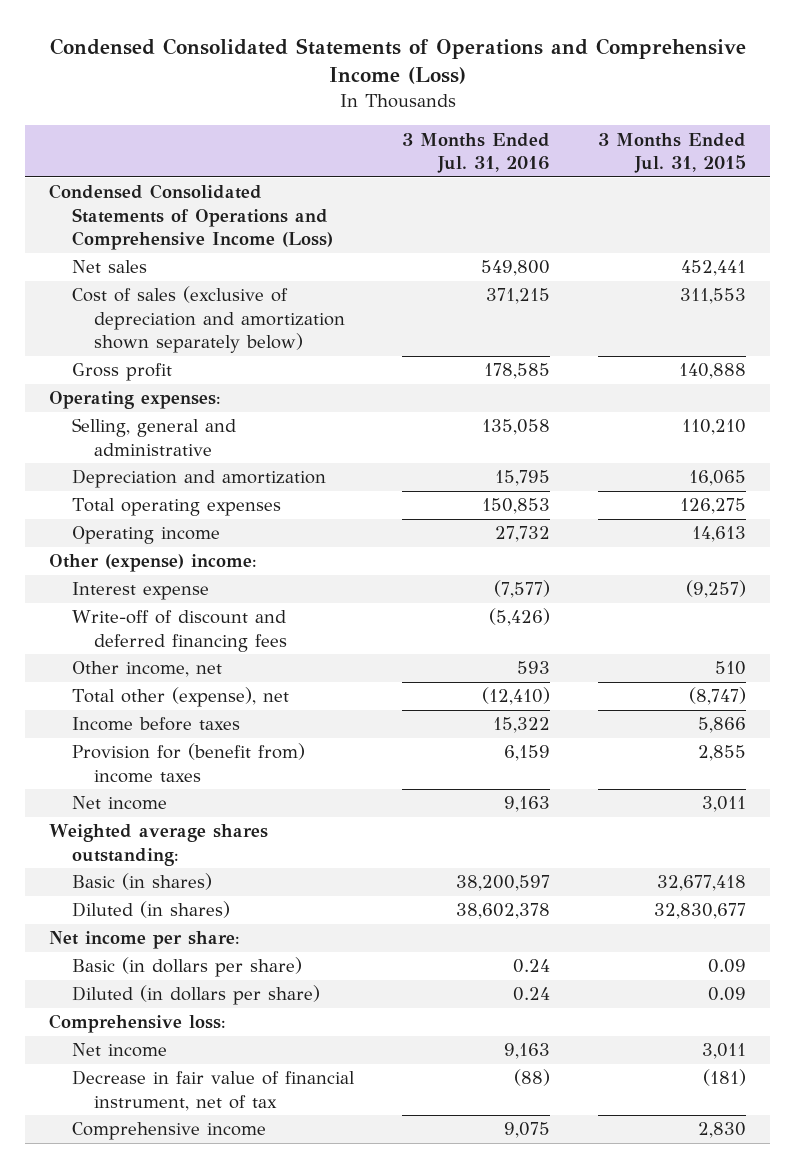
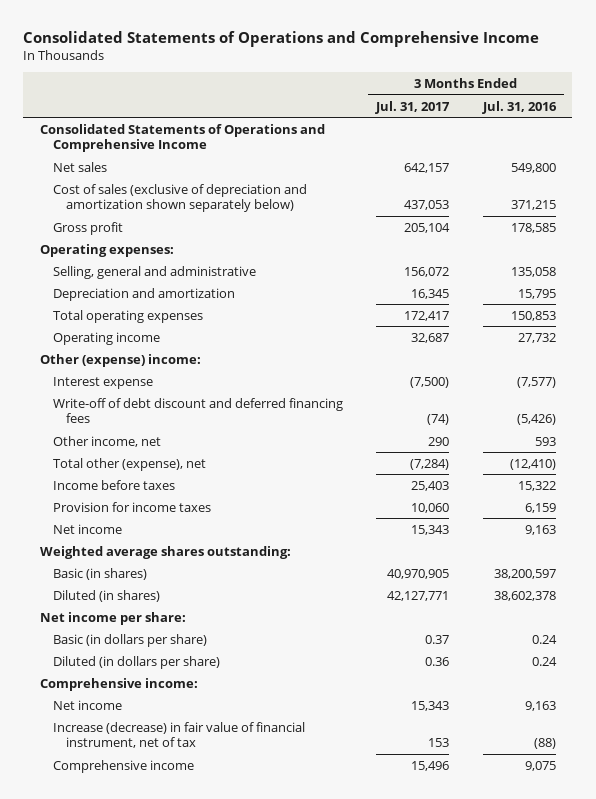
- Condensed Consolidated Statements of Operations and Comprehensive Income (Loss)
+ Consolidated Statements of Operations and Comprehensive Income
- | 3 Months Ended Jul. 31, 2016 | 3 Months Ended Jul. 31, 2015
+ | 3 Months Ended Jul. 31, 2017 | 3 Months Ended Jul. 31, 2016
- Condensed Consolidated Statements of Operations and Comprehensive Income (Loss)
+ Consolidated Statements of Operations and Comprehensive Income
- Write-off of discount and deferred financing fees | (5,426) |
+ Write-off of debt discount and deferred financing fees | (74) | (5,426)
- Provision for (benefit from) income taxes | 6,159 | 2,855
+ Provision for income taxes | 10,060 | 6,159
- Comprehensive loss:
+ Comprehensive income:
- Decrease in fair value of financial instrument, net of tax | (88) | (181)
+ Increase (decrease) in fair value of financial instrument, net of tax | 153 | (88)

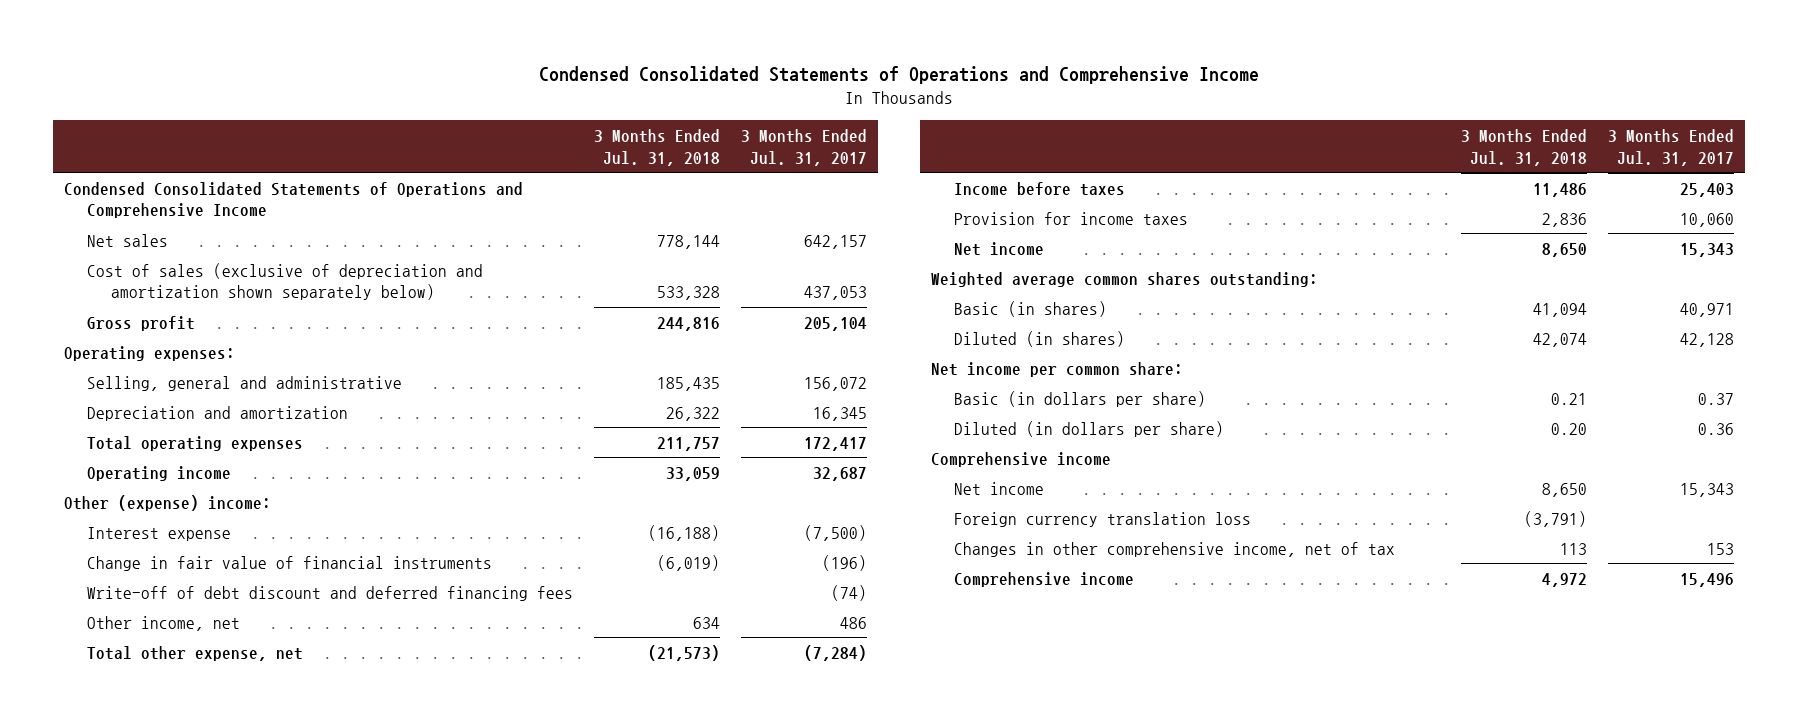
- Consolidated Statements of Operations and Comprehensive Income
+ Condensed Consolidated Statements of Operations and Comprehensive Income
- | 3 Months Ended Jul. 31, 2017 | 3 Months Ended Jul. 31, 2016
+ | 3 Months Ended Jul. 31, 2018 | 3 Months Ended Jul. 31, 2017
- Consolidated Statements of Operations and Comprehensive Income
+ Condensed Consolidated Statements of Operations and Comprehensive Income
+ Change in fair value of financial instruments | (6,019) | (196)
- Other income, net | 290 | 593
- Total other (expense), net | (7,284) | (12,410)
+ Other income, net | 634 | 486
+ Total other expense, net | (21,573) | (7,284)
- Weighted average shares outstanding:
- Basic (in shares) | 40,970,905 | 38,200,597
- Diluted (in shares) | 42,127,771 | 38,602,378
- Net income per share:
+ Weighted average common shares outstanding:
+ Basic (in shares) | 41,094 | 40,971
+ Diluted (in shares) | 42,074 | 42,128
+ Net income per common share:
- Comprehensive income:
+ Comprehensive income
- Increase (decrease) in fair value of financial instrument, net of tax | 153 | (88)
+ Foreign currency translation loss | (3,791) |
+ Changes in other comprehensive income, net of tax | 113 | 153

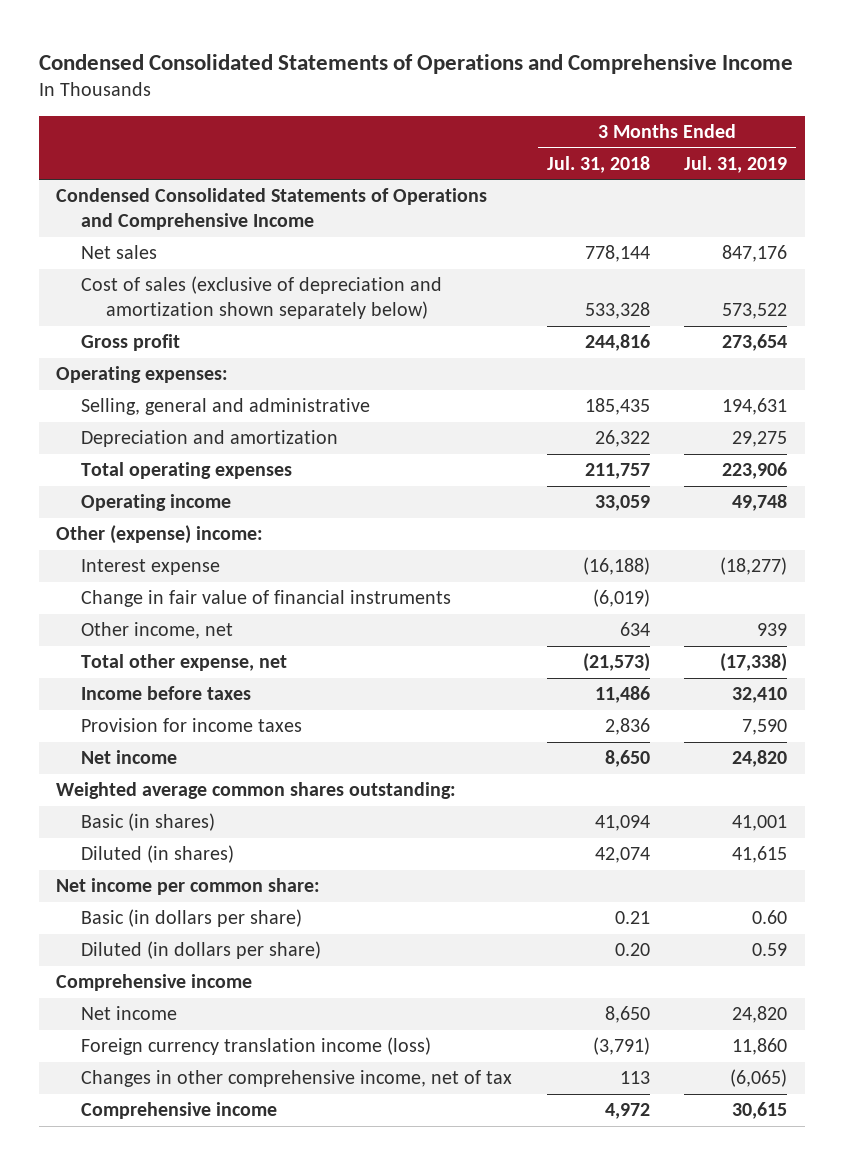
- | 3 Months Ended Jul. 31, 2018 | 3 Months Ended Jul. 31, 2017
+ | 3 Months Ended Jul. 31, 2018 | 3 Months Ended Jul. 31, 2019
- Write-off of debt discount and deferred financing fees | | (74)
- Foreign currency translation loss | (3,791) |
+ Foreign currency translation income (loss) | (3,791) | 11,860

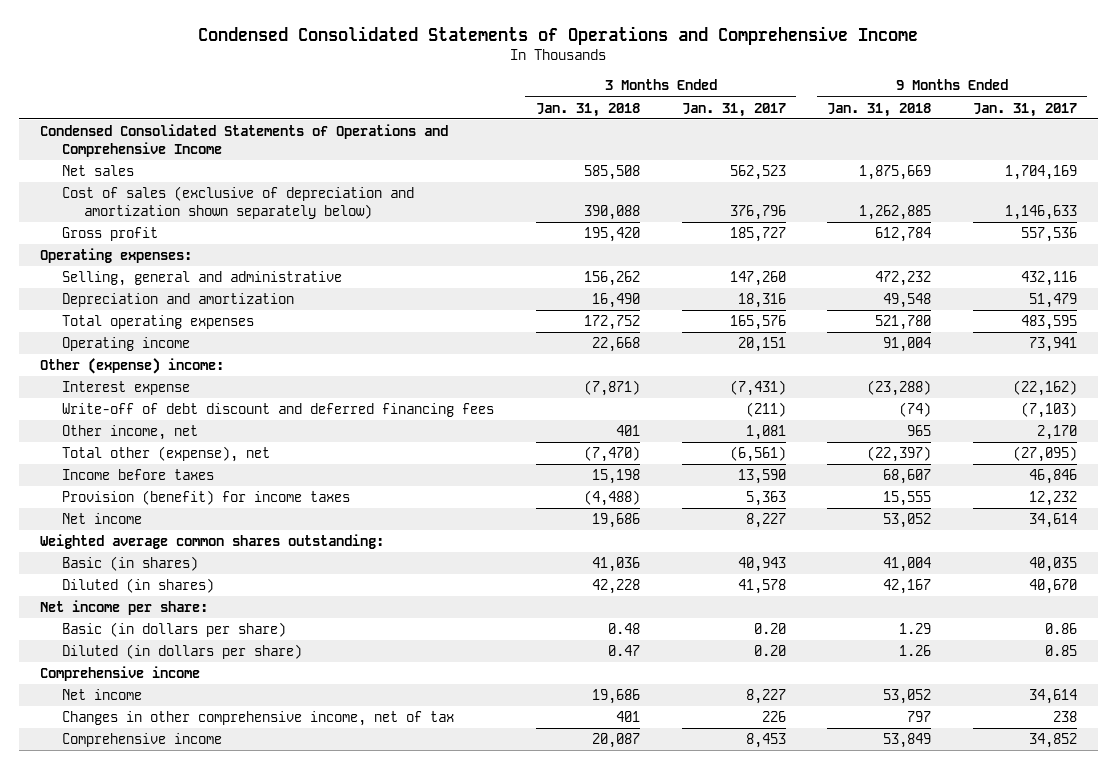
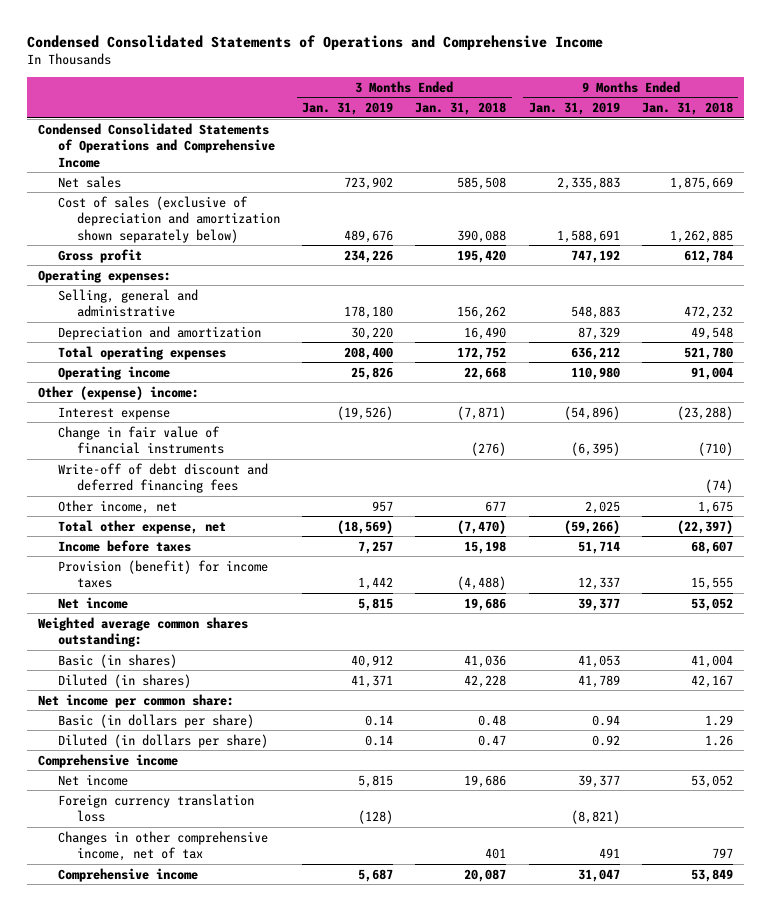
- | 3 Months Ended Jan. 31, 2018 | 3 Months Ended Jan. 31, 2017 | 9 Months Ended Jan. 31, 2018 | 9 Months Ended Jan. 31, 2017
+ | 3 Months Ended Jan. 31, 2019 | 3 Months Ended Jan. 31, 2018 | 9 Months Ended Jan. 31, 2019 | 9 Months Ended Jan. 31, 2018
+ Change in fair value of financial instruments | | (276) | (6,395) | (710)
- Other income, net | 401 | 1,081 | 965 | 2,170
- Total other (expense), net | (7,470) | (6,561) | (22,397) | (27,095)
+ Other income, net | 957 | 677 | 2,025 | 1,675
+ Total other expense, net | (18,569) | (7,470) | (59,266) | (22,397)
- Net income per share:
+ Net income per common share:
+ Foreign currency translation loss | (128) | | (8,821) |

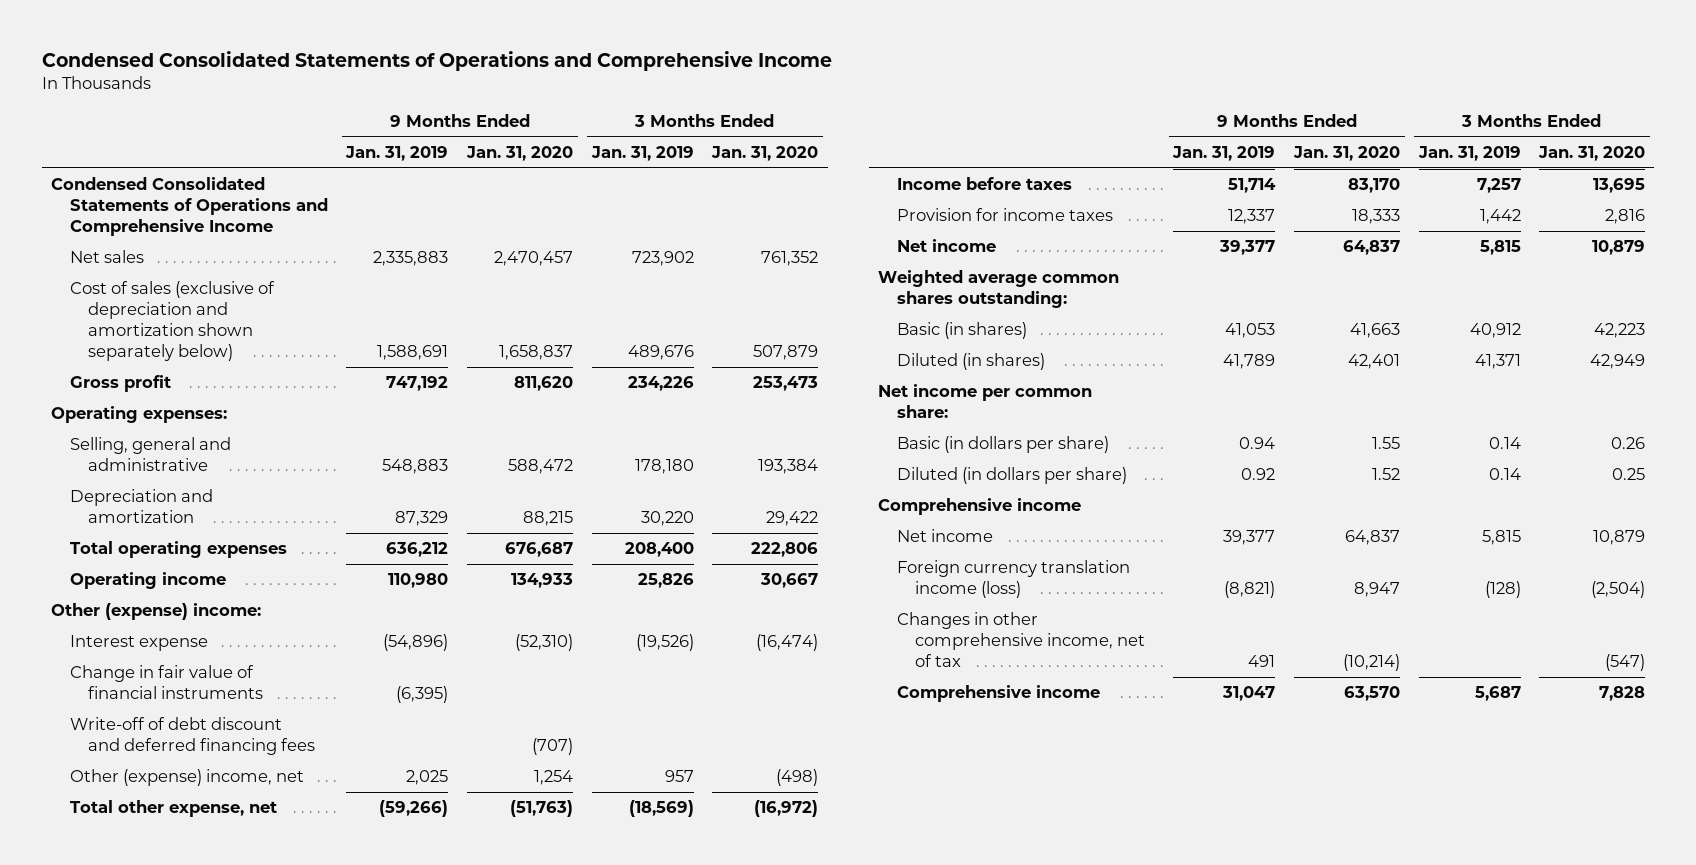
- | 3 Months Ended Jan. 31, 2019 | 3 Months Ended Jan. 31, 2018 | 9 Months Ended Jan. 31, 2019 | 9 Months Ended Jan. 31, 2018
+ | 9 Months Ended Jan. 31, 2019 | 9 Months Ended Jan. 31, 2020 | 3 Months Ended Jan. 31, 2019 | 3 Months Ended Jan. 31, 2020
- Other income, net | 957 | 677 | 2,025 | 1,675
+ Other (expense) income, net | 2,025 | 1,254 | 957 | (498)
- Provision (benefit) for income taxes | 1,442 | (4,488) | 12,337 | 15,555
+ Provision for income taxes | 12,337 | 18,333 | 1,442 | 2,816
- Foreign currency translation loss | (128) | | (8,821) |
+ Foreign currency translation income (loss) | (8,821) | 8,947 | (128) | (2,504)

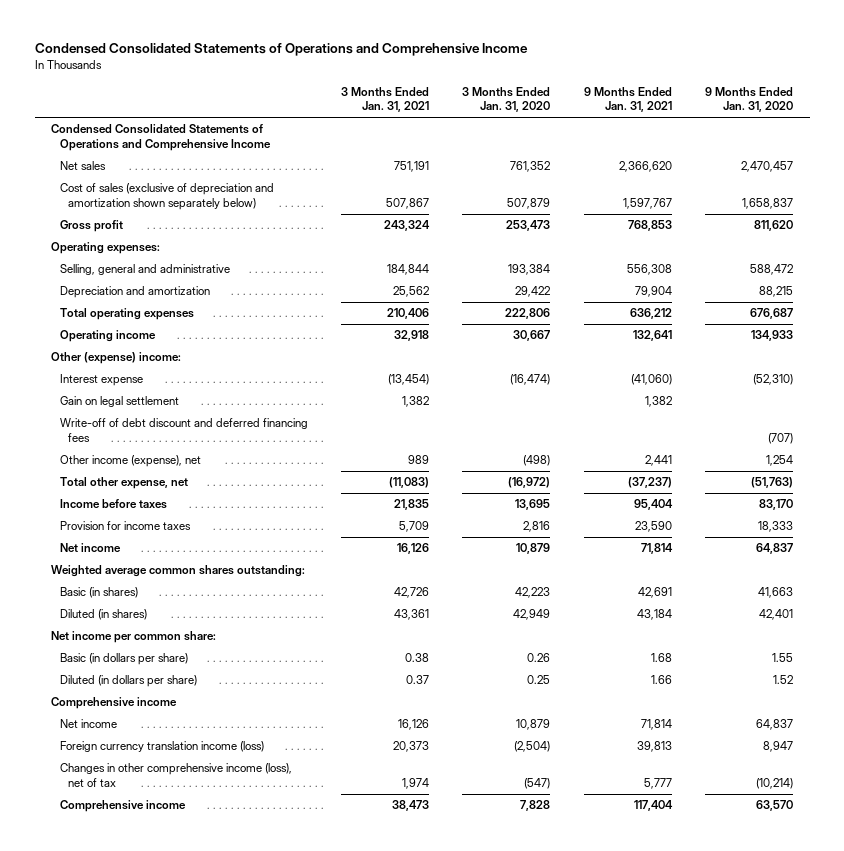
- | 9 Months Ended Jan. 31, 2019 | 9 Months Ended Jan. 31, 2020 | 3 Months Ended Jan. 31, 2019 | 3 Months Ended Jan. 31, 2020
+ | 3 Months Ended Jan. 31, 2021 | 3 Months Ended Jan. 31, 2020 | 9 Months Ended Jan. 31, 2021 | 9 Months Ended Jan. 31, 2020
- Change in fair value of financial instruments | (6,395) | | |
+ Gain on legal settlement | 1,382 | | 1,382 |
- Other (expense) income, net | 2,025 | 1,254 | 957 | (498)
+ Other income (expense), net | 989 | (498) | 2,441 | 1,254
- Changes in other comprehensive income, net of tax | 491 | (10,214) | | (547)
+ Changes in other comprehensive income (loss), net of tax | 1,974 | (547) | 5,777 | (10,214)

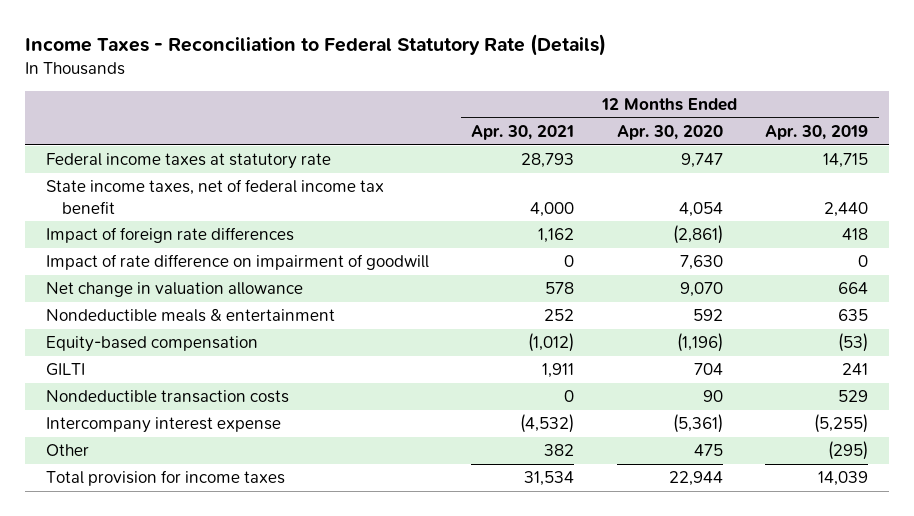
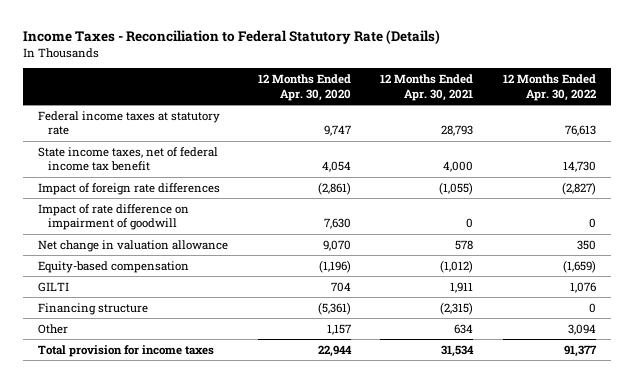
- | 12 Months Ended Apr. 30, 2021 | 12 Months Ended Apr. 30, 2020 | 12 Months Ended Apr. 30, 2019
+ | 12 Months Ended Apr. 30, 2020 | 12 Months Ended Apr. 30, 2021 | 12 Months Ended Apr. 30, 2022
- Impact of foreign rate differences | 1,162 | (2,861) | 418
+ Impact of foreign rate differences | (2,861) | (1,055) | (2,827)
- Nondeductible meals & entertainment | 252 | 592 | 635
- Nondeductible transaction costs | 0 | 90 | 529
- Intercompany interest expense | (4,532) | (5,361) | (5,255)
- Other | 382 | 475 | (295)
+ Financing structure | (5,361) | (2,315) | 0
+ Other | 1,157 | 634 | 3,094

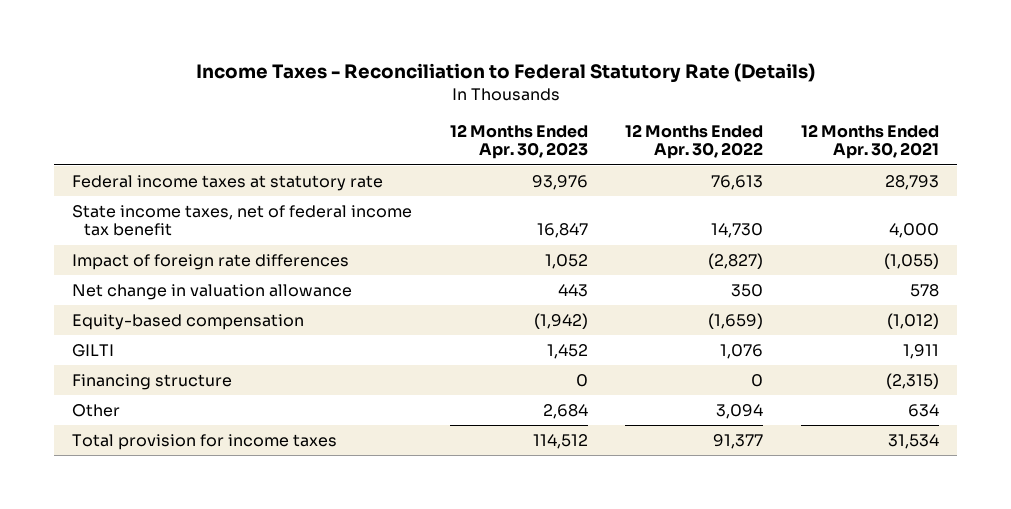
- | 12 Months Ended Apr. 30, 2020 | 12 Months Ended Apr. 30, 2021 | 12 Months Ended Apr. 30, 2022
+ | 12 Months Ended Apr. 30, 2023 | 12 Months Ended Apr. 30, 2022 | 12 Months Ended Apr. 30, 2021
- Impact of rate difference on impairment of goodwill | 7,630 | 0 | 0

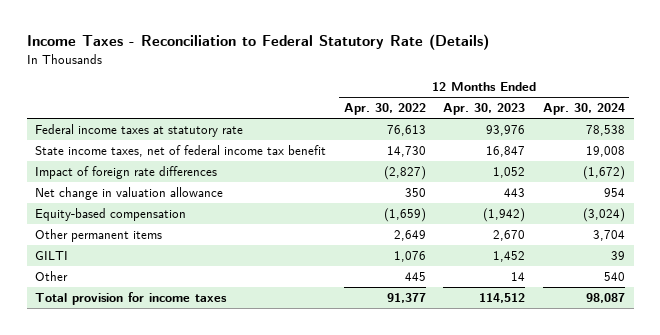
- | 12 Months Ended Apr. 30, 2023 | 12 Months Ended Apr. 30, 2022 | 12 Months Ended Apr. 30, 2021
+ | 12 Months Ended Apr. 30, 2022 | 12 Months Ended Apr. 30, 2023 | 12 Months Ended Apr. 30, 2024
+ Other permanent items | 2,649 | 2,670 | 3,704
- Financing structure | 0 | 0 | (2,315)
- Other | 2,684 | 3,094 | 634
+ Other | 445 | 14 | 540

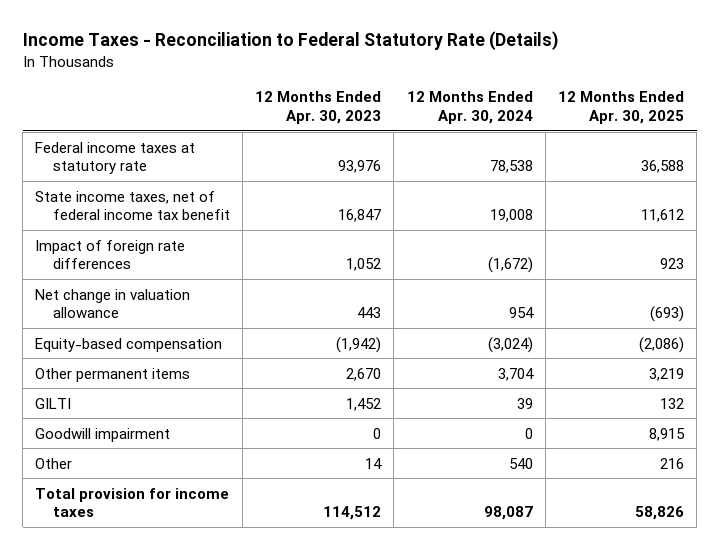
- | 12 Months Ended Apr. 30, 2022 | 12 Months Ended Apr. 30, 2023 | 12 Months Ended Apr. 30, 2024
+ | 12 Months Ended Apr. 30, 2023 | 12 Months Ended Apr. 30, 2024 | 12 Months Ended Apr. 30, 2025
+ Goodwill impairment | 0 | 0 | 8,915

